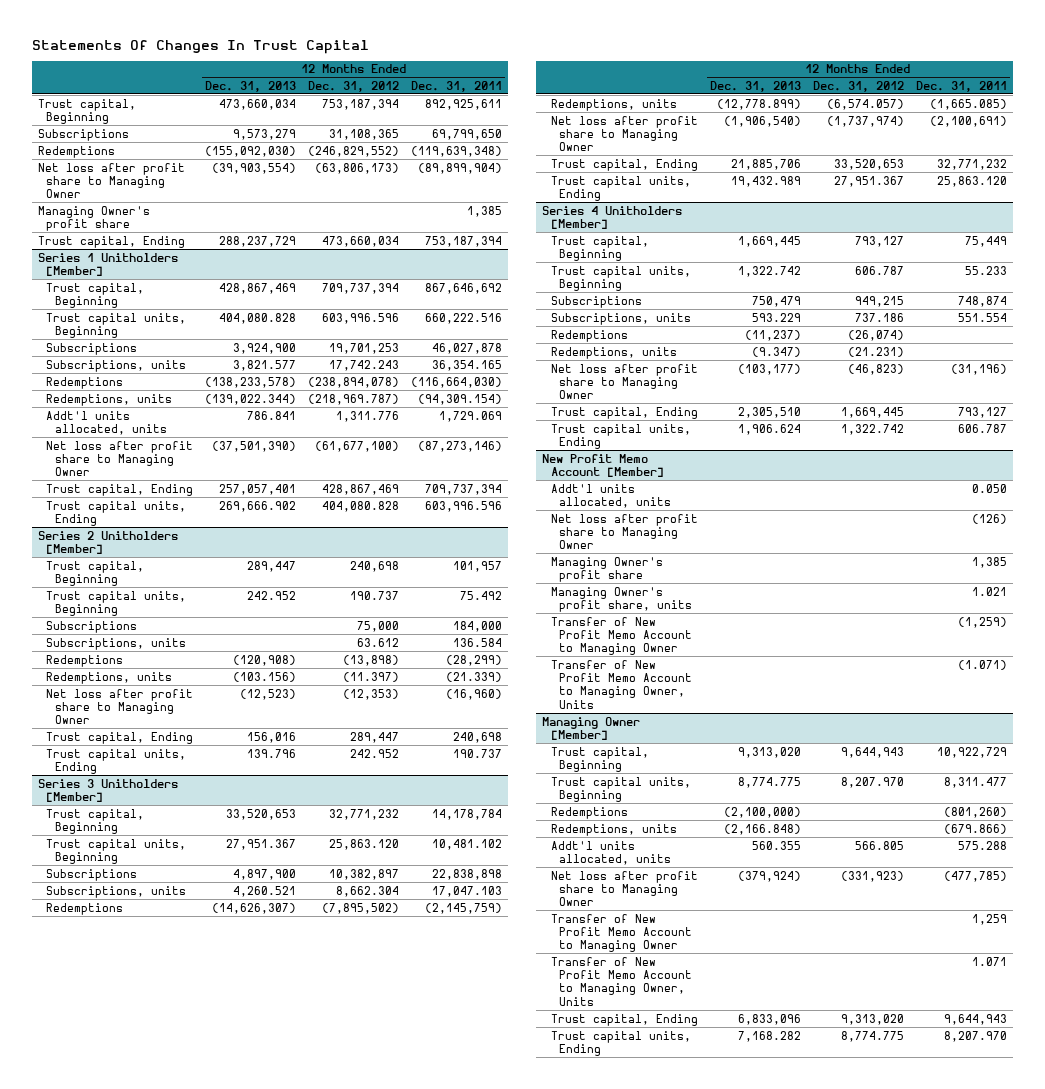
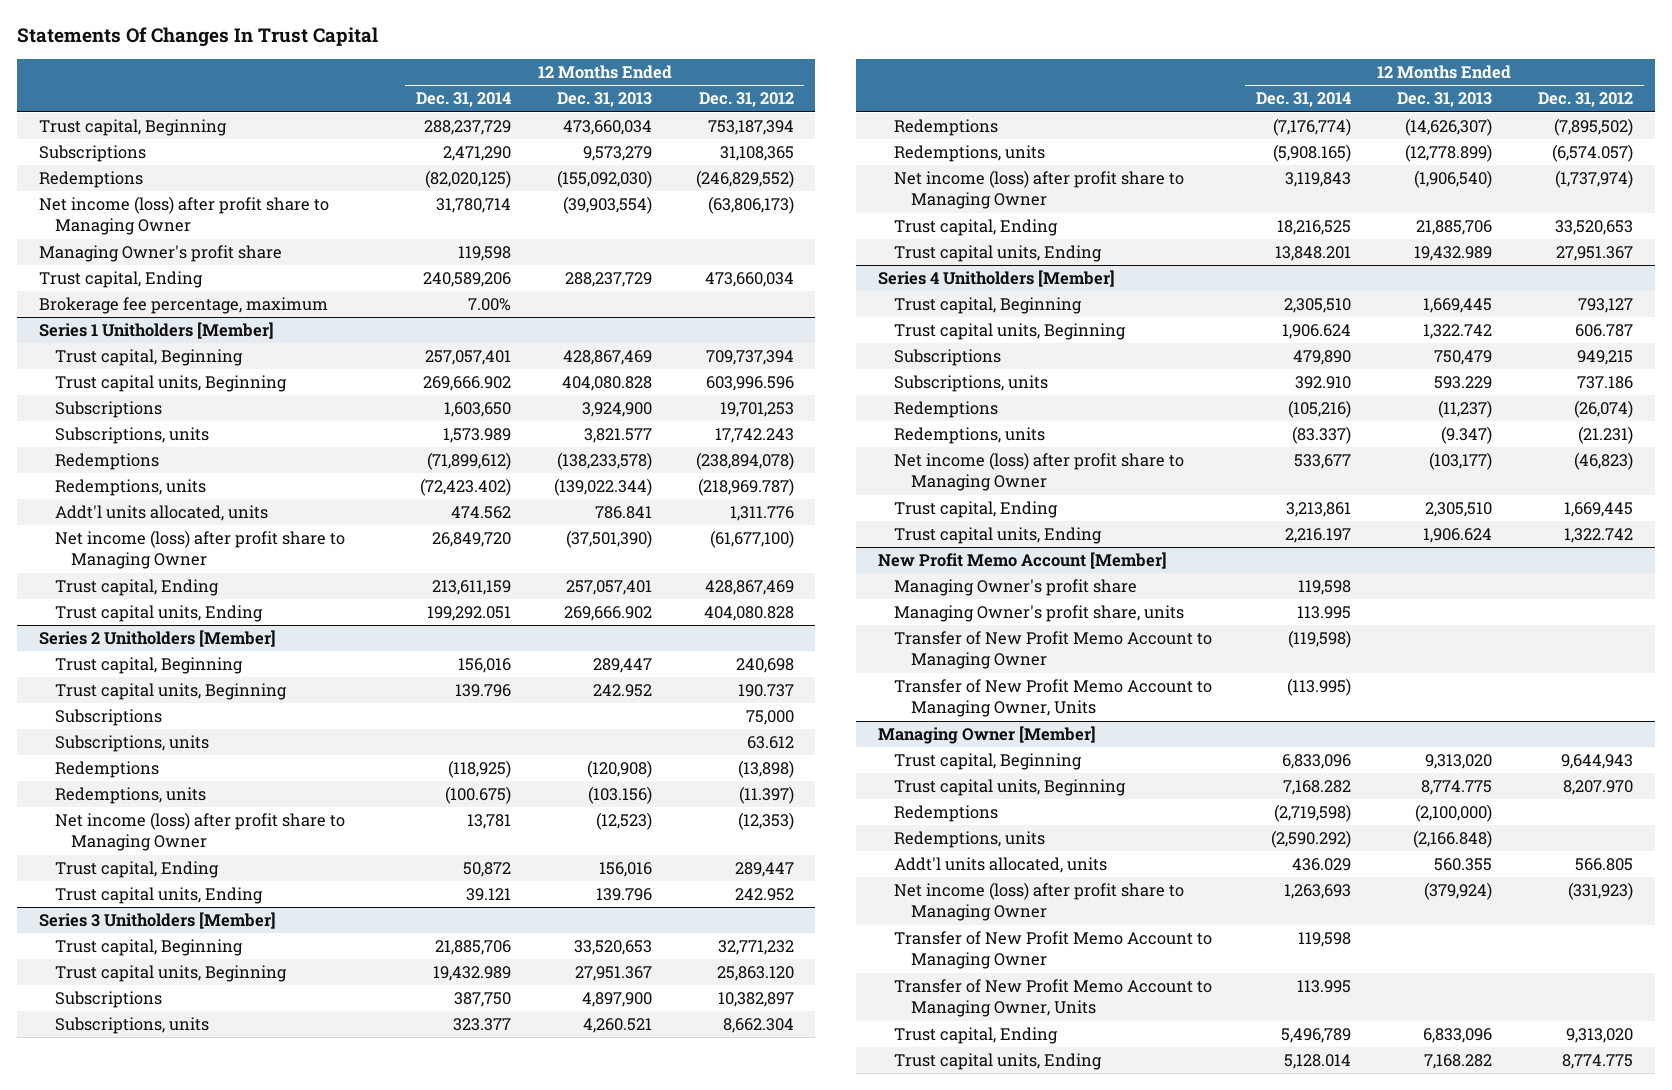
- | 12 Months Ended Dec. 31, 2013 | 12 Months Ended Dec. 31, 2012 | 12 Months Ended Dec. 31, 2011
+ | 12 Months Ended Dec. 31, 2014 | 12 Months Ended Dec. 31, 2013 | 12 Months Ended Dec. 31, 2012
- Net loss after profit share to Managing Owner | (39,903,554) | (63,806,173) | (89,899,904)
+ Net income (loss) after profit share to Managing Owner | 31,780,714 | (39,903,554) | (63,806,173)
+ Brokerage fee percentage, maximum | 7.00% | |
@ Series 1 Unitholders [Member]
- Net loss after profit share to Managing Owner | (37,501,390) | (61,677,100) | (87,273,146)
+ Net income (loss) after profit share to Managing Owner | 26,849,720 | (37,501,390) | (61,677,100)
@ Series 2 Unitholders [Member]
- Net loss after profit share to Managing Owner | (12,523) | (12,353) | (16,960)
+ Net income (loss) after profit share to Managing Owner | 13,781 | (12,523) | (12,353)
@ Series 3 Unitholders [Member]
- Net loss after profit share to Managing Owner | (1,906,540) | (1,737,974) | (2,100,691)
+ Net income (loss) after profit share to Managing Owner | 3,119,843 | (1,906,540) | (1,737,974)
@ Series 4 Unitholders [Member]
- Net loss after profit share to Managing Owner | (103,177) | (46,823) | (31,196)
+ Net income (loss) after profit share to Managing Owner | 533,677 | (103,177) | (46,823)
@ New Profit Memo Account [Member]
- Addt'l units allocated, units | | | 0.050
- Net loss after profit share to Managing Owner | | | (126)
@ Managing Owner [Member]
- Net loss after profit share to Managing Owner | (379,924) | (331,923) | (477,785)
+ Net income (loss) after profit share to Managing Owner | 1,263,693 | (379,924) | (331,923)

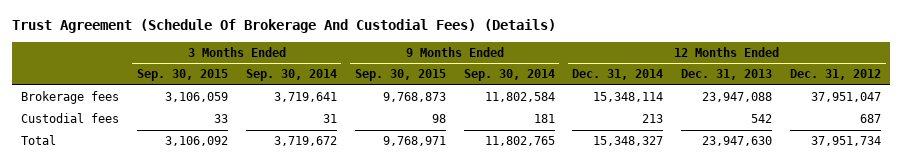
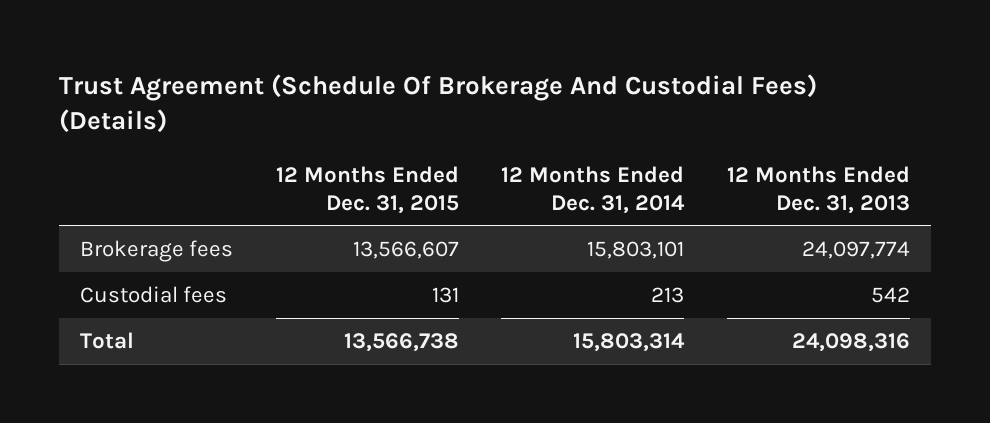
- | 3 Months Ended Sep. 30, 2015 | 3 Months Ended Sep. 30, 2014 | 9 Months Ended Sep. 30, 2015 | 9 Months Ended Sep. 30, 2014 | 12 Months Ended Dec. 31, 2014 | 12 Months Ended Dec. 31, 2013 | 12 Months Ended Dec. 31, 2012
+ | 12 Months Ended Dec. 31, 2015 | 12 Months Ended Dec. 31, 2014 | 12 Months Ended Dec. 31, 2013
- Brokerage fees | 3,106,059 | 3,719,641 | 9,768,873 | 11,802,584 | 15,348,114 | 23,947,088 | 37,951,047
+ Brokerage fees | 13,566,607 | 15,803,101 | 24,097,774
- Total | 3,106,092 | 3,719,672 | 9,768,971 | 11,802,765 | 15,348,327 | 23,947,630 | 37,951,734
+ Total | 13,566,738 | 15,803,314 | 24,098,316

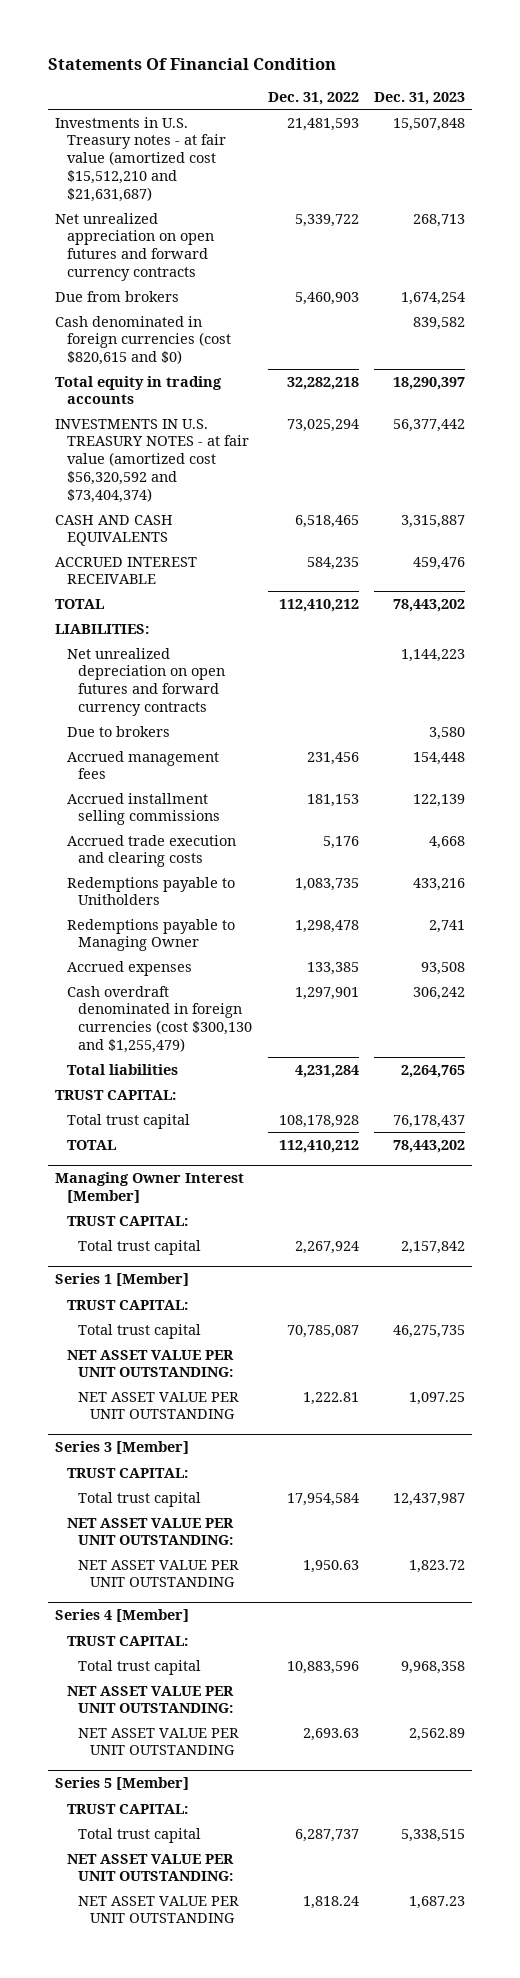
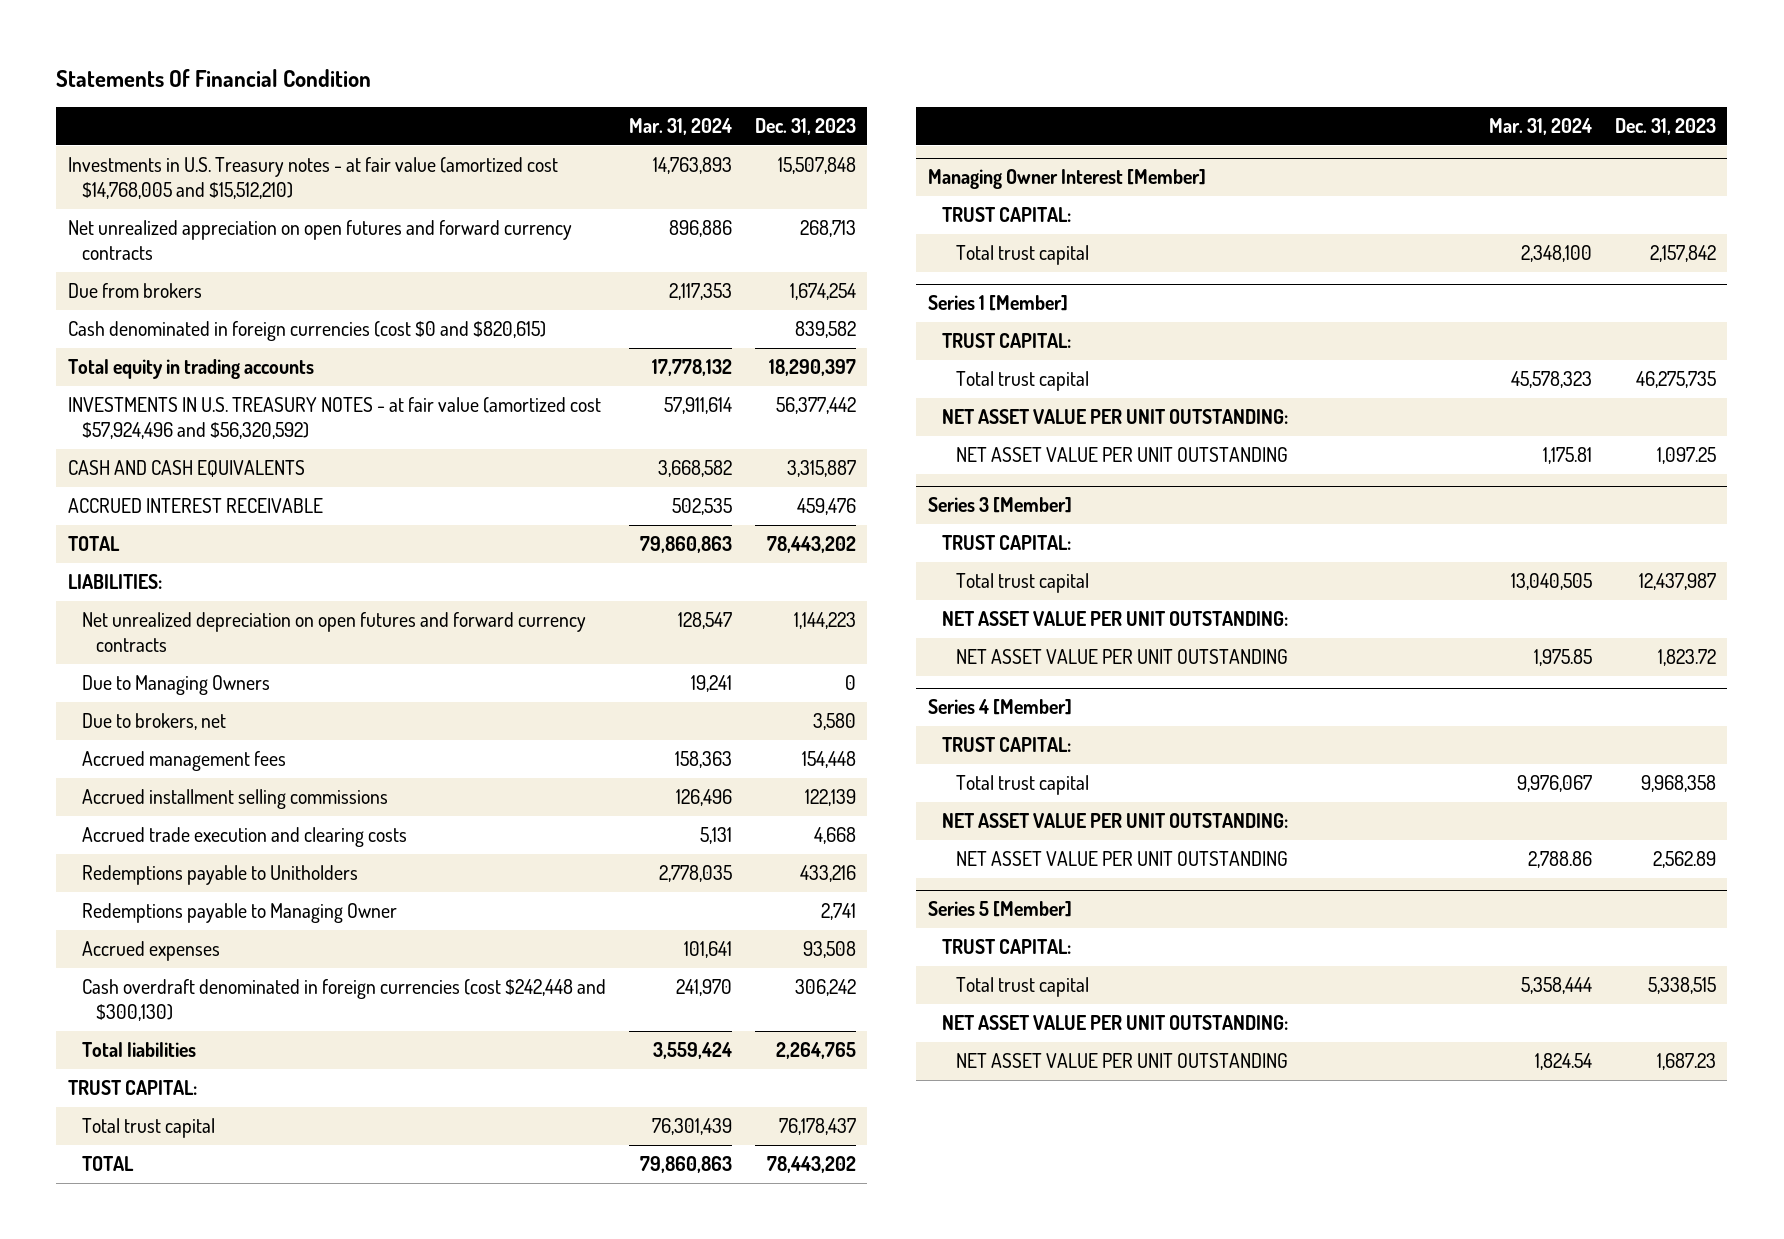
- | Dec. 31, 2022 | Dec. 31, 2023
+ | Mar. 31, 2024 | Dec. 31, 2023
- Investments in U.S. Treasury notes - at fair value (amortized cost $15,512,210 and $21,631,687) | 21,481,593 | 15,507,848
+ Investments in U.S. Treasury notes - at fair value (amortized cost $14,768,005 and $15,512,210) | 14,763,893 | 15,507,848
- Cash denominated in foreign currencies (cost $820,615 and $0) | | 839,582
+ Cash denominated in foreign currencies (cost $0 and $820,615) | | 839,582
- INVESTMENTS IN U.S. TREASURY NOTES - at fair value (amortized cost $56,320,592 and $73,404,374) | 73,025,294 | 56,377,442
+ INVESTMENTS IN U.S. TREASURY NOTES - at fair value (amortized cost $57,924,496 and $56,320,592) | 57,911,614 | 56,377,442
- Due to brokers | | 3,580
+ Due to Managing Owners | 19,241 | 0
+ Due to brokers, net | | 3,580
- Cash overdraft denominated in foreign currencies (cost $300,130 and $1,255,479) | 1,297,901 | 306,242
+ Cash overdraft denominated in foreign currencies (cost $242,448 and $300,130) | 241,970 | 306,242

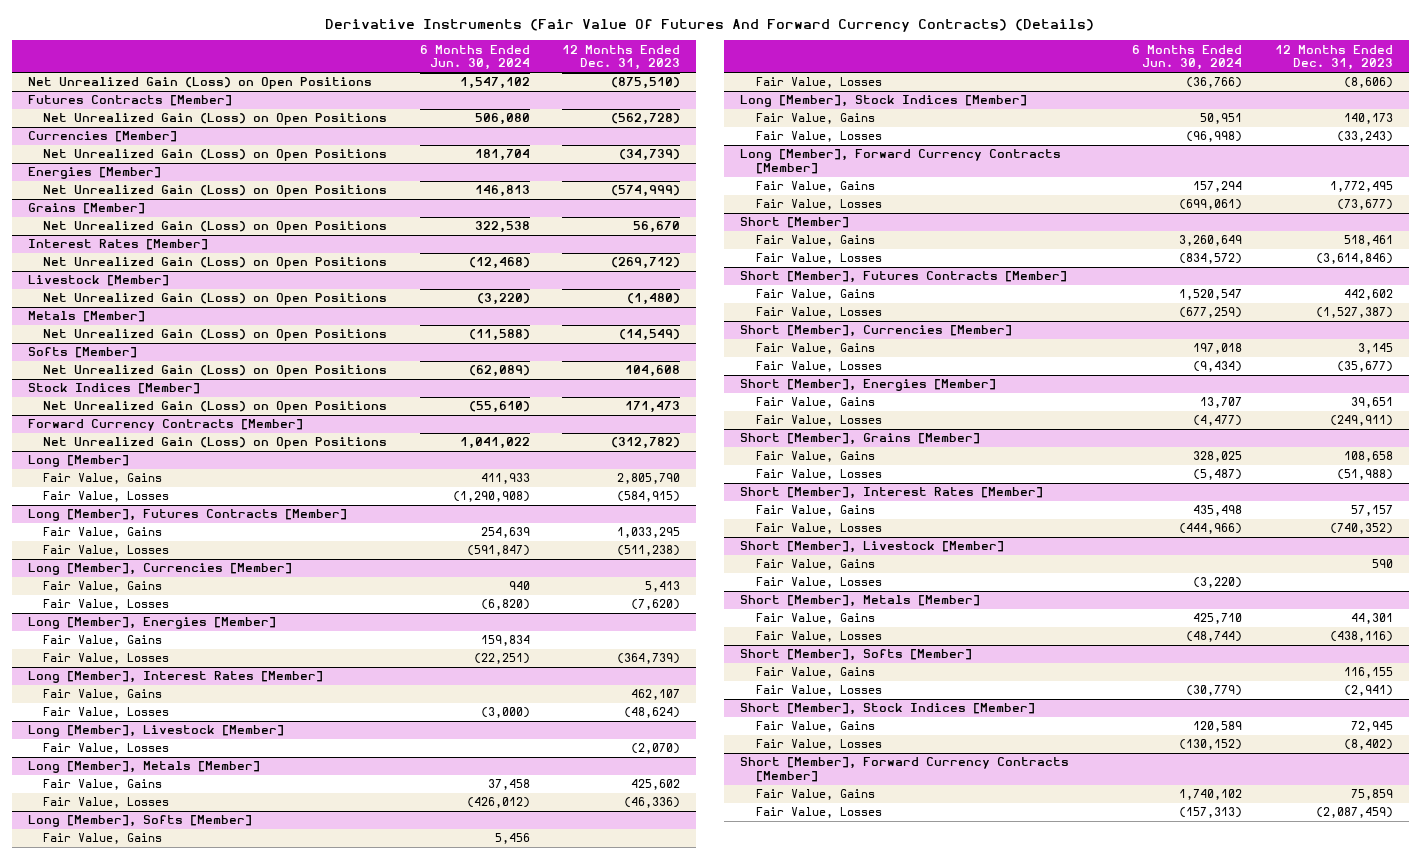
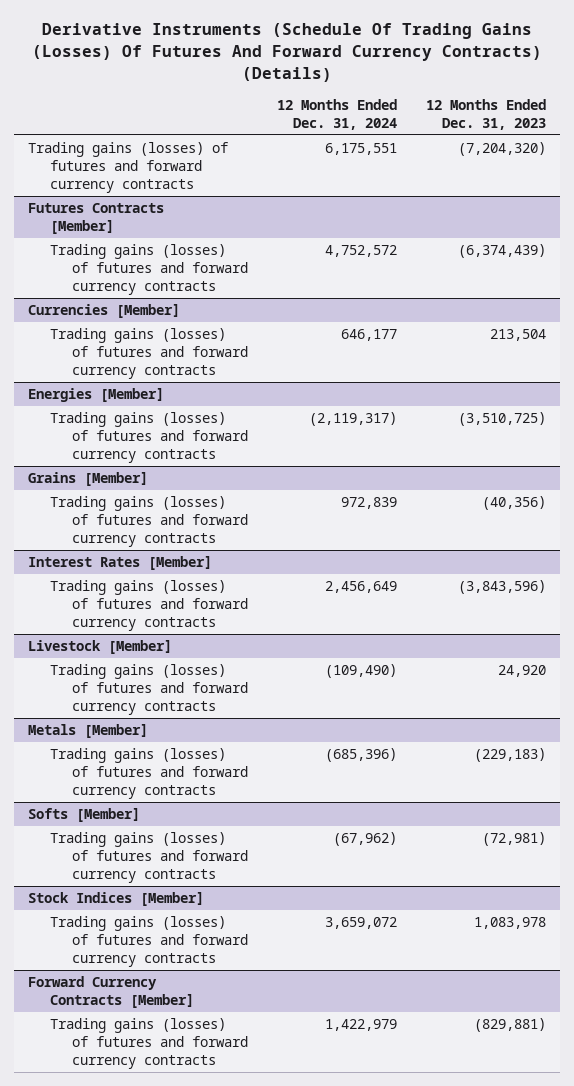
- Derivative Instruments (Fair Value Of Futures And Forward Currency Contracts) (Details)
+ Derivative Instruments (Schedule Of Trading Gains (Losses) Of Futures And Forward Currency Contracts) (Details)
- | 6 Months Ended Jun. 30, 2024 | 12 Months Ended Dec. 31, 2023
+ | 12 Months Ended Dec. 31, 2024 | 12 Months Ended Dec. 31, 2023
- Net Unrealized Gain (Loss) on Open Positions | 1,547,102 | (875,510)
+ Trading gains (losses) of futures and forward currency contracts | 6,175,551 | (7,204,320)
@ Futures Contracts [Member]
- Net Unrealized Gain (Loss) on Open Positions | 506,080 | (562,728)
+ Trading gains (losses) of futures and forward currency contracts | 4,752,572 | (6,374,439)
@ Currencies [Member]
- Net Unrealized Gain (Loss) on Open Positions | 181,704 | (34,739)
+ Trading gains (losses) of futures and forward currency contracts | 646,177 | 213,504
@ Energies [Member]
- Net Unrealized Gain (Loss) on Open Positions | 146,813 | (574,999)
+ Trading gains (losses) of futures and forward currency contracts | (2,119,317) | (3,510,725)
@ Grains [Member]
- Net Unrealized Gain (Loss) on Open Positions | 322,538 | 56,670
+ Trading gains (losses) of futures and forward currency contracts | 972,839 | (40,356)
@ Interest Rates [Member]
- Net Unrealized Gain (Loss) on Open Positions | (12,468) | (269,712)
+ Trading gains (losses) of futures and forward currency contracts | 2,456,649 | (3,843,596)
@ Livestock [Member]
- Net Unrealized Gain (Loss) on Open Positions | (3,220) | (1,480)
+ Trading gains (losses) of futures and forward currency contracts | (109,490) | 24,920
@ Metals [Member]
- Net Unrealized Gain (Loss) on Open Positions | (11,588) | (14,549)
+ Trading gains (losses) of futures and forward currency contracts | (685,396) | (229,183)
@ Softs [Member]
- Net Unrealized Gain (Loss) on Open Positions | (62,089) | 104,608
+ Trading gains (losses) of futures and forward currency contracts | (67,962) | (72,981)
@ Stock Indices [Member]
- Net Unrealized Gain (Loss) on Open Positions | (55,610) | 171,473
+ Trading gains (losses) of futures and forward currency contracts | 3,659,072 | 1,083,978
@ Forward Currency Contracts [Member]
- Net Unrealized Gain (Loss) on Open Positions | 1,041,022 | (312,782)
- Long [Member]
- Fair Value, Gains | 411,933 | 2,805,790
- Fair Value, Losses | (1,290,908) | (584,915)
- Long [Member], Futures Contracts [Member]
- Fair Value, Gains | 254,639 | 1,033,295
- Fair Value, Losses | (591,847) | (511,238)
- Long [Member], Currencies [Member]
- Fair Value, Gains | 940 | 5,413
- Fair Value, Losses | (6,820) | (7,620)
- Long [Member], Energies [Member]
- Fair Value, Gains | 159,834 |
- Fair Value, Losses | (22,251) | (364,739)
- Long [Member], Interest Rates [Member]
- Fair Value, Gains | | 462,107
- Fair Value, Losses | (3,000) | (48,624)
- Long [Member], Livestock [Member]
- Fair Value, Losses | | (2,070)
- Long [Member], Metals [Member]
- Fair Value, Gains | 37,458 | 425,602
- Fair Value, Losses | (426,012) | (46,336)
- Long [Member], Softs [Member]
- Fair Value, Gains | 5,456 |
- Fair Value, Losses | (36,766) | (8,606)
- Long [Member], Stock Indices [Member]
- Fair Value, Gains | 50,951 | 140,173
- Fair Value, Losses | (96,998) | (33,243)
- Long [Member], Forward Currency Contracts [Member]
- Fair Value, Gains | 157,294 | 1,772,495
- Fair Value, Losses | (699,061) | (73,677)
- Short [Member]
- Fair Value, Gains | 3,260,649 | 518,461
- Fair Value, Losses | (834,572) | (3,614,846)
- Short [Member], Futures Contracts [Member]
- Fair Value, Gains | 1,520,547 | 442,602
- Fair Value, Losses | (677,259) | (1,527,387)
- Short [Member], Currencies [Member]
- Fair Value, Gains | 197,018 | 3,145
- Fair Value, Losses | (9,434) | (35,677)
- Short [Member], Energies [Member]
- Fair Value, Gains | 13,707 | 39,651
- Fair Value, Losses | (4,477) | (249,911)
- Short [Member], Grains [Member]
- Fair Value, Gains | 328,025 | 108,658
- Fair Value, Losses | (5,487) | (51,988)
- Short [Member], Interest Rates [Member]
- Fair Value, Gains | 435,498 | 57,157
- Fair Value, Losses | (444,966) | (740,352)
- Short [Member], Livestock [Member]
- Fair Value, Gains | | 590
- Fair Value, Losses | (3,220) |
- Short [Member], Metals [Member]
- Fair Value, Gains | 425,710 | 44,301
- Fair Value, Losses | (48,744) | (438,116)
- Short [Member], Softs [Member]
- Fair Value, Gains | | 116,155
- Fair Value, Losses | (30,779) | (2,941)
- Short [Member], Stock Indices [Member]
- Fair Value, Gains | 120,589 | 72,945
- Fair Value, Losses | (130,152) | (8,402)
- Short [Member], Forward Currency Contracts [Member]
- Fair Value, Gains | 1,740,102 | 75,859
- Fair Value, Losses | (157,313) | (2,087,459)
@ Forward Currency Contracts [Member]
+ Trading gains (losses) of futures and forward currency contracts | 1,422,979 | (829,881)

